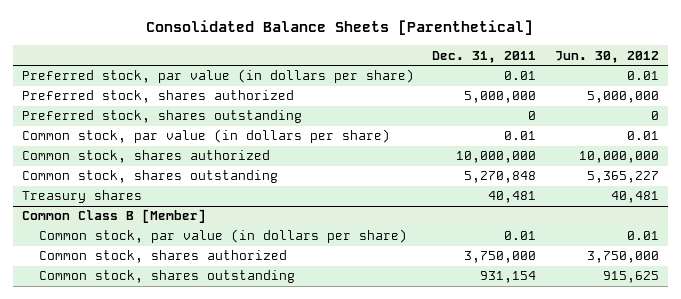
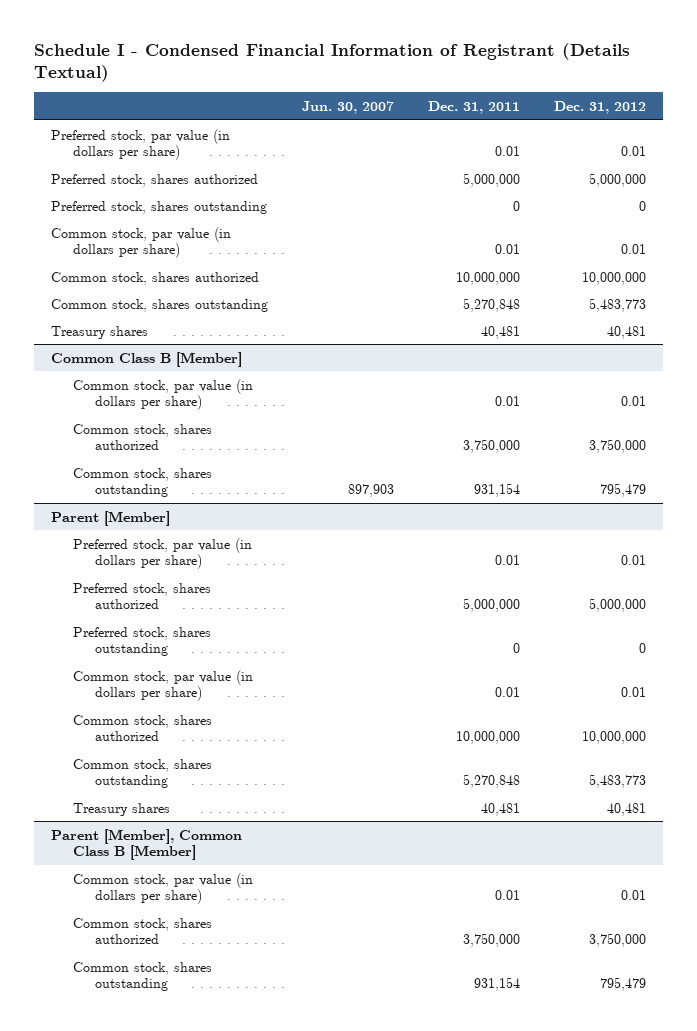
- Consolidated Balance Sheets [Parenthetical]
+ Schedule I - Condensed Financial Information of Registrant (Details Textual)
- | Dec. 31, 2011 | Jun. 30, 2012
+ | Jun. 30, 2007 | Dec. 31, 2011 | Dec. 31, 2012
+ Parent [Member]
+ Preferred stock, par value (in dollars per share) | | 0.01 | 0.01
+ Preferred stock, shares authorized | | 5,000,000 | 5,000,000
+ Preferred stock, shares outstanding | | 0 | 0
+ Common stock, par value (in dollars per share) | | 0.01 | 0.01
+ Common stock, shares authorized | | 10,000,000 | 10,000,000
+ Common stock, shares outstanding | | 5,270,848 | 5,483,773
+ Treasury shares | | 40,481 | 40,481
+ Parent [Member], Common Class B [Member]
+ Common stock, par value (in dollars per share) | | 0.01 | 0.01
+ Common stock, shares authorized | | 3,750,000 | 3,750,000
+ Common stock, shares outstanding | | 931,154 | 795,479

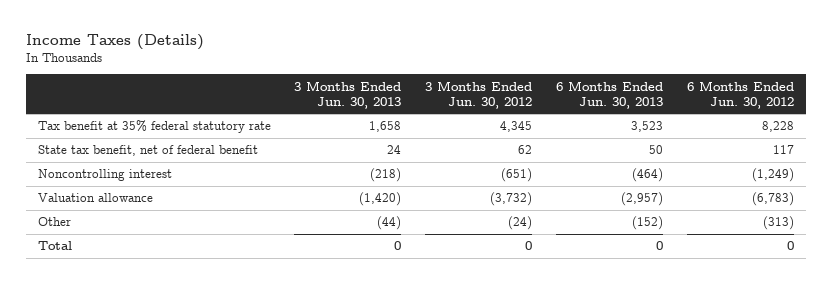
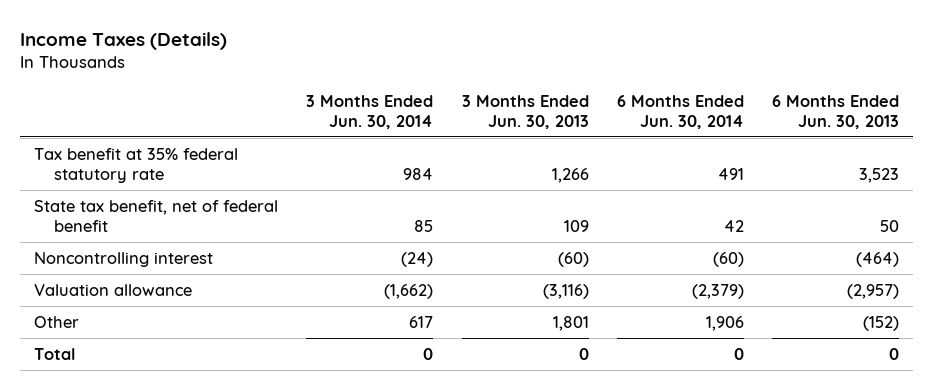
- | 3 Months Ended Jun. 30, 2013 | 3 Months Ended Jun. 30, 2012 | 6 Months Ended Jun. 30, 2013 | 6 Months Ended Jun. 30, 2012
+ | 3 Months Ended Jun. 30, 2014 | 3 Months Ended Jun. 30, 2013 | 6 Months Ended Jun. 30, 2014 | 6 Months Ended Jun. 30, 2013
- Tax benefit at 35% federal statutory rate | 1,658 | 4,345 | 3,523 | 8,228
- State tax benefit, net of federal benefit | 24 | 62 | 50 | 117
- Noncontrolling interest | (218) | (651) | (464) | (1,249)
- Valuation allowance | (1,420) | (3,732) | (2,957) | (6,783)
- Other | (44) | (24) | (152) | (313)
+ Tax benefit at 35% federal statutory rate | 984 | 1,266 | 491 | 3,523
+ State tax benefit, net of federal benefit | 85 | 109 | 42 | 50
+ Noncontrolling interest | (24) | (60) | (60) | (464)
+ Valuation allowance | (1,662) | (3,116) | (2,379) | (2,957)
+ Other | 617 | 1,801 | 1,906 | (152)

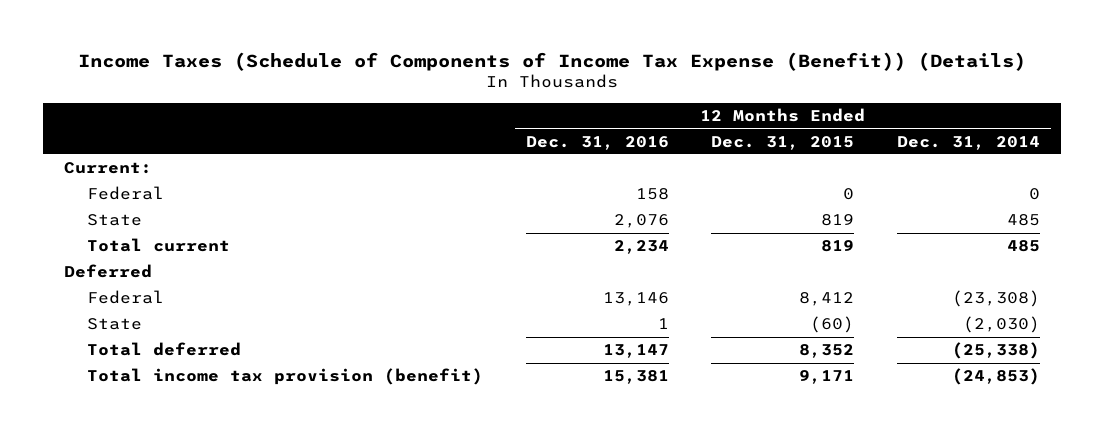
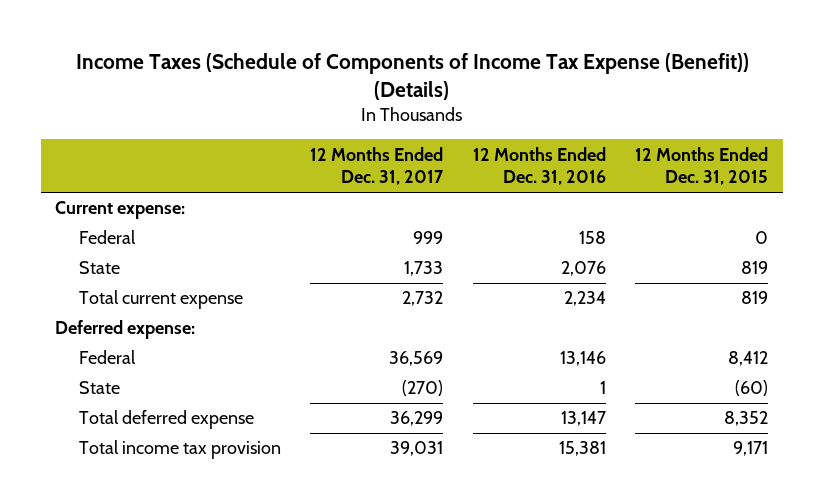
- | 12 Months Ended Dec. 31, 2016 | 12 Months Ended Dec. 31, 2015 | 12 Months Ended Dec. 31, 2014
+ | 12 Months Ended Dec. 31, 2017 | 12 Months Ended Dec. 31, 2016 | 12 Months Ended Dec. 31, 2015
- Current:
+ Current expense:
- Total current | 2,234 | 819 | 485
- Deferred
+ Total current expense | 2,732 | 2,234 | 819
+ Deferred expense:
- Total deferred | 13,147 | 8,352 | (25,338)
- Total income tax provision (benefit) | 15,381 | 9,171 | (24,853)
+ Total deferred expense | 36,299 | 13,147 | 8,352
+ Total income tax provision | 39,031 | 15,381 | 9,171

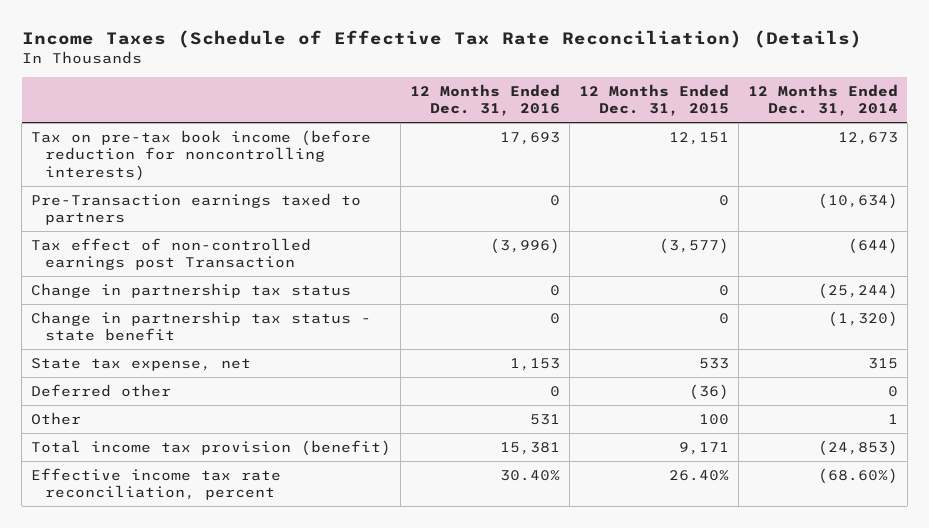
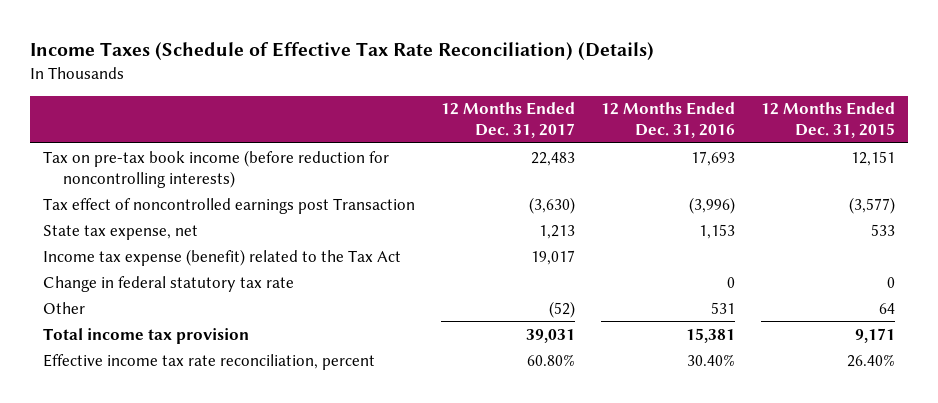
- | 12 Months Ended Dec. 31, 2016 | 12 Months Ended Dec. 31, 2015 | 12 Months Ended Dec. 31, 2014
+ | 12 Months Ended Dec. 31, 2017 | 12 Months Ended Dec. 31, 2016 | 12 Months Ended Dec. 31, 2015
- Pre-Transaction earnings taxed to partners | 0 | 0 | (10,634)
- Tax effect of non-controlled earnings post Transaction | (3,996) | (3,577) | (644)
- Change in partnership tax status | 0 | 0 | (25,244)
- Change in partnership tax status - state benefit | 0 | 0 | (1,320)
+ Tax effect of noncontrolled earnings post Transaction | (3,630) | (3,996) | (3,577)
- Deferred other | 0 | (36) | 0
- Other | 531 | 100 | 1
- Total income tax provision (benefit) | 15,381 | 9,171 | (24,853)
+ Income tax expense (benefit) related to the Tax Act | 19,017 | |
+ Change in federal statutory tax rate | | 0 | 0
+ Other | (52) | 531 | 64
+ Total income tax provision | 39,031 | 15,381 | 9,171

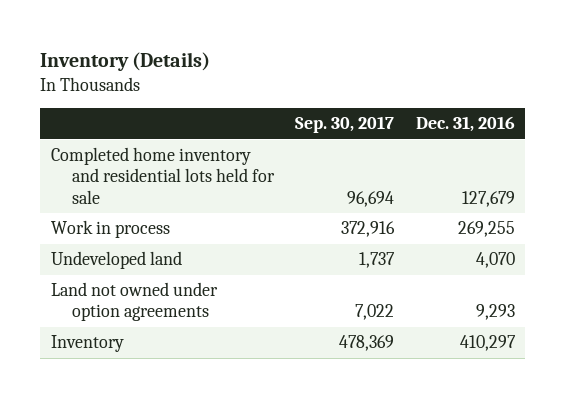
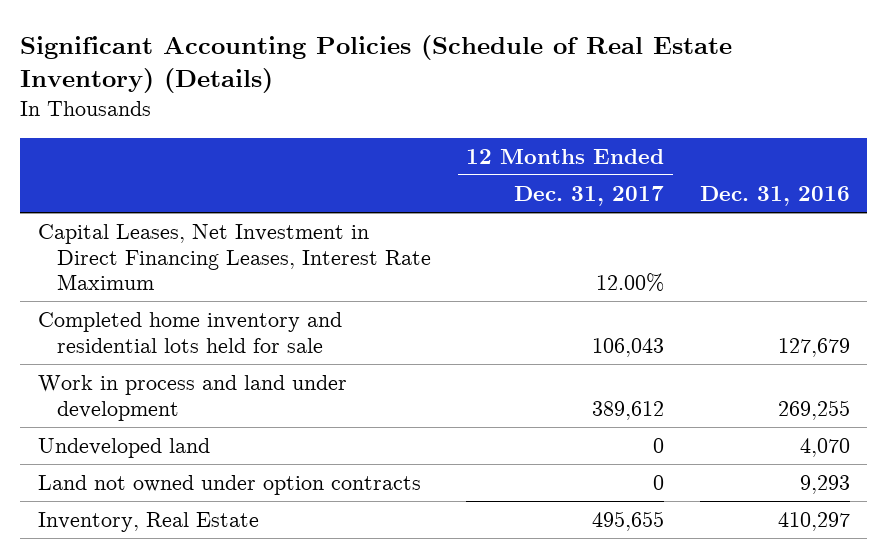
- Inventory (Details)
+ Significant Accounting Policies (Schedule of Real Estate Inventory) (Details)
- | Sep. 30, 2017 | Dec. 31, 2016
+ | 12 Months Ended Dec. 31, 2017 | Dec. 31, 2016
+ Capital Leases, Net Investment in Direct Financing Leases, Interest Rate Maximum | 12.00% |
- Work in process | 372,916 | 269,255
+ Work in process and land under development | 389,612 | 269,255
- Land not owned under option agreements | 7,022 | 9,293
- Inventory | 478,369 | 410,297
+ Land not owned under option contracts | 0 | 9,293
+ Inventory, Real Estate | 495,655 | 410,297

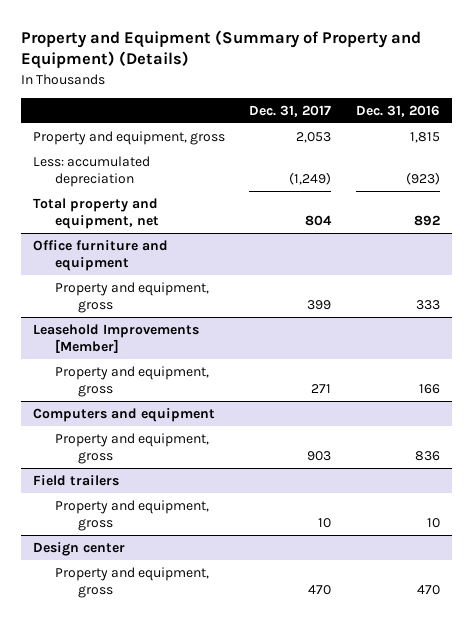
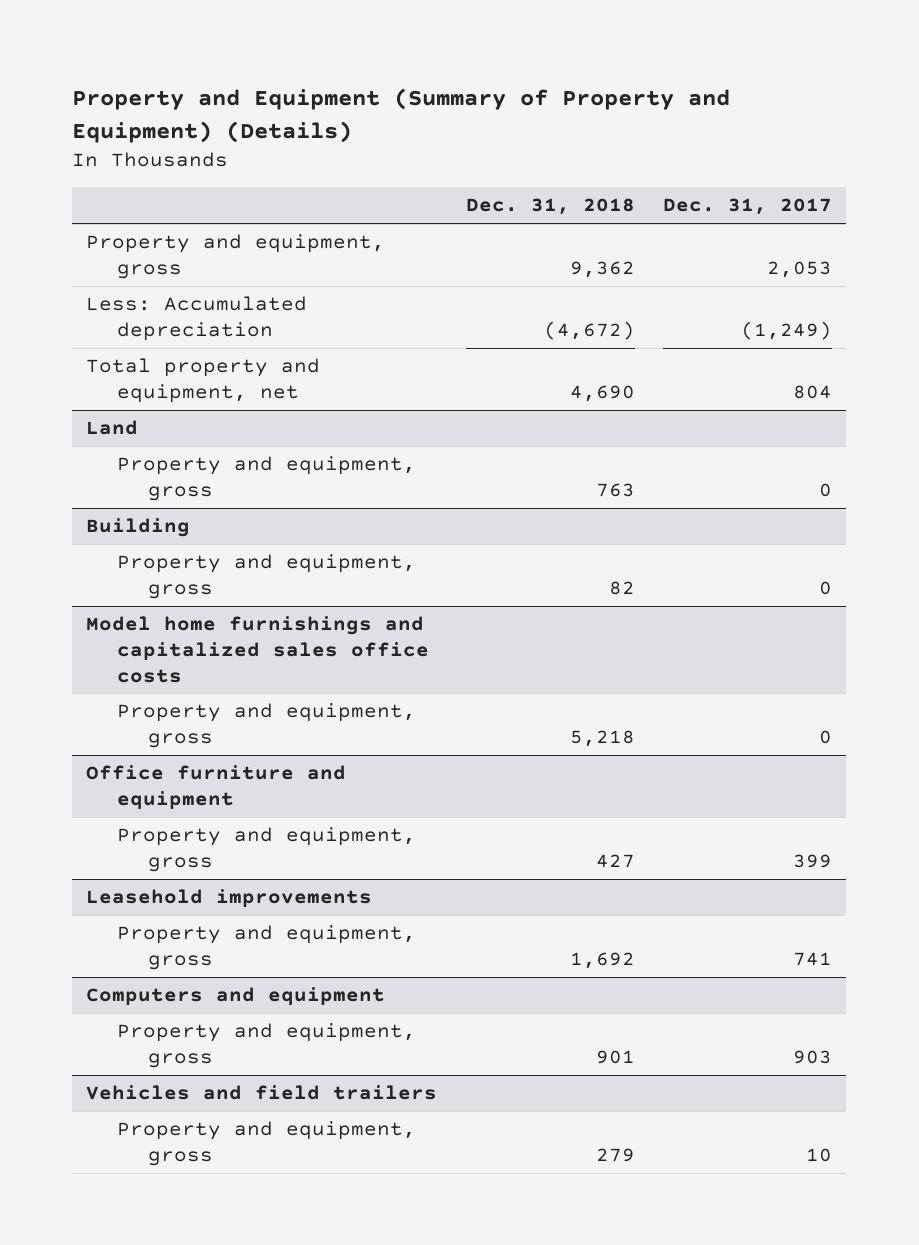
- | Dec. 31, 2017 | Dec. 31, 2016
+ | Dec. 31, 2018 | Dec. 31, 2017
- Less: accumulated depreciation | (1,249) | (923)
+ Less: Accumulated depreciation | (4,672) | (1,249)
+ Land
+ Property and equipment, gross | 763 | 0
+ Building
+ Property and equipment, gross | 82 | 0
+ Model home furnishings and capitalized sales office costs
+ Property and equipment, gross | 5,218 | 0
- Leasehold Improvements [Member]
- Property and equipment, gross | 271 | 166
+ Leasehold improvements
+ Property and equipment, gross | 1,692 | 741
- Field trailers
+ Vehicles and field trailers
- Design center
- Property and equipment, gross | 470 | 470

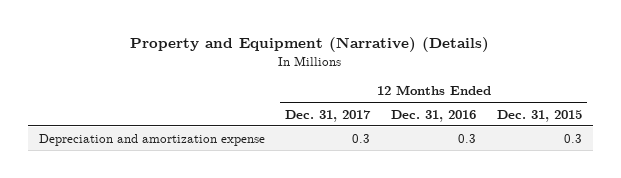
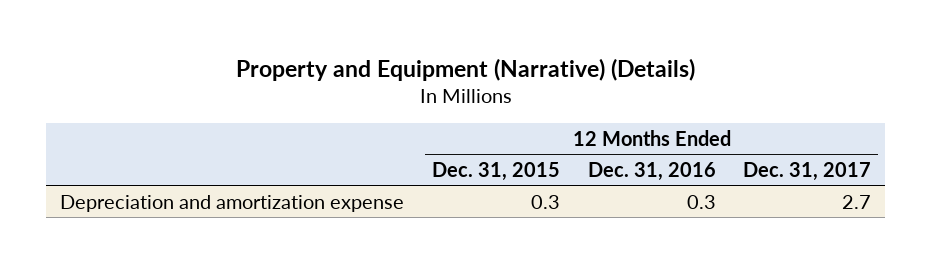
- | 12 Months Ended Dec. 31, 2017 | 12 Months Ended Dec. 31, 2016 | 12 Months Ended Dec. 31, 2015
+ | 12 Months Ended Dec. 31, 2015 | 12 Months Ended Dec. 31, 2016 | 12 Months Ended Dec. 31, 2017
- Depreciation and amortization expense | 0.3 | 0.3 | 0.3
+ Depreciation and amortization expense | 0.3 | 0.3 | 2.7

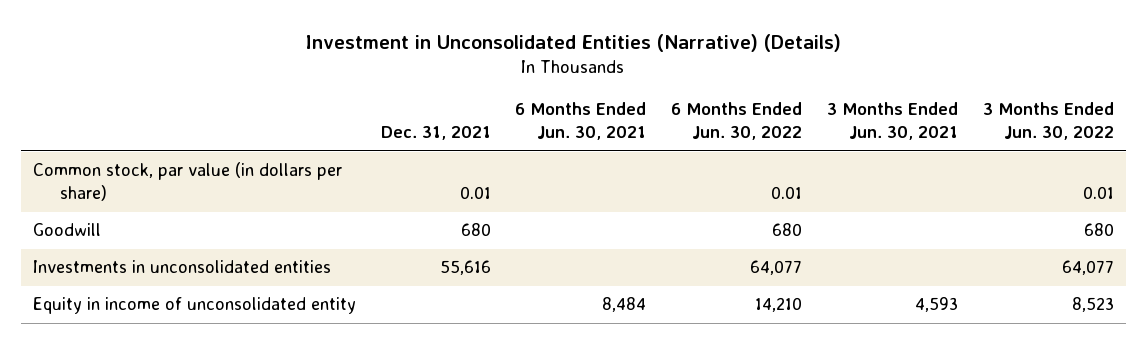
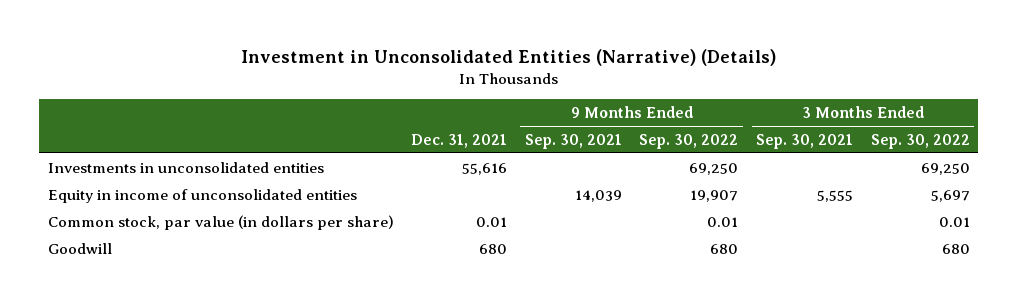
- | Dec. 31, 2021 | 6 Months Ended Jun. 30, 2021 | 6 Months Ended Jun. 30, 2022 | 3 Months Ended Jun. 30, 2021 | 3 Months Ended Jun. 30, 2022
+ | Dec. 31, 2021 | 9 Months Ended Sep. 30, 2021 | 9 Months Ended Sep. 30, 2022 | 3 Months Ended Sep. 30, 2021 | 3 Months Ended Sep. 30, 2022
moved up: Investments in unconsolidated entities | 55,616 | | 69,250 | | 69,250
+ Equity in income of unconsolidated entities | | 14,039 | 19,907 | 5,555 | 5,697
- Equity in income of unconsolidated entity | | 8,484 | 14,210 | 4,593 | 8,523

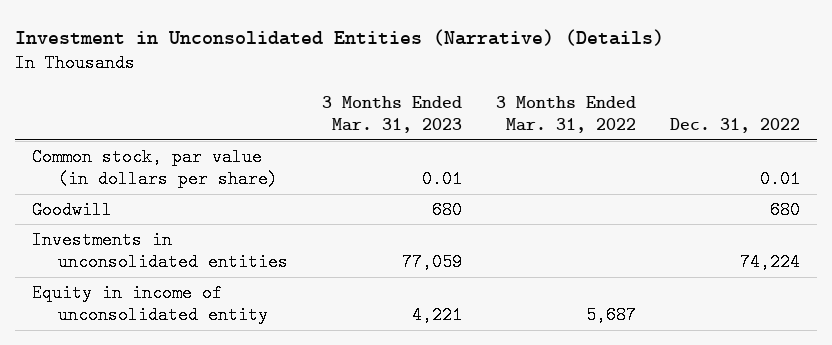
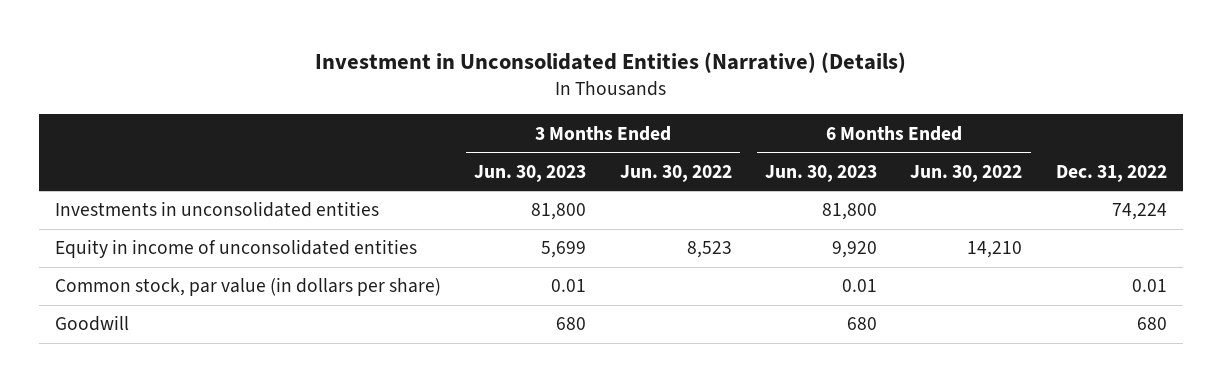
- | 3 Months Ended Mar. 31, 2023 | 3 Months Ended Mar. 31, 2022 | Dec. 31, 2022
+ | 3 Months Ended Jun. 30, 2023 | 3 Months Ended Jun. 30, 2022 | 6 Months Ended Jun. 30, 2023 | 6 Months Ended Jun. 30, 2022 | Dec. 31, 2022
moved up: Investments in unconsolidated entities | 81,800 | | 81,800 | | 74,224
+ Equity in income of unconsolidated entities | 5,699 | 8,523 | 9,920 | 14,210 |
- Equity in income of unconsolidated entity | 4,221 | 5,687 |

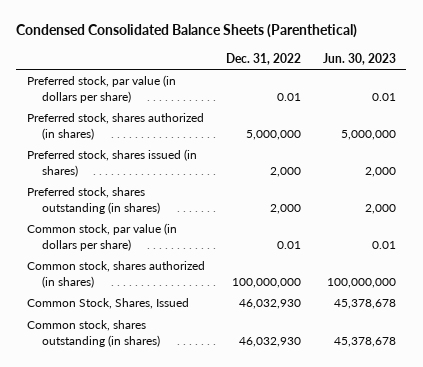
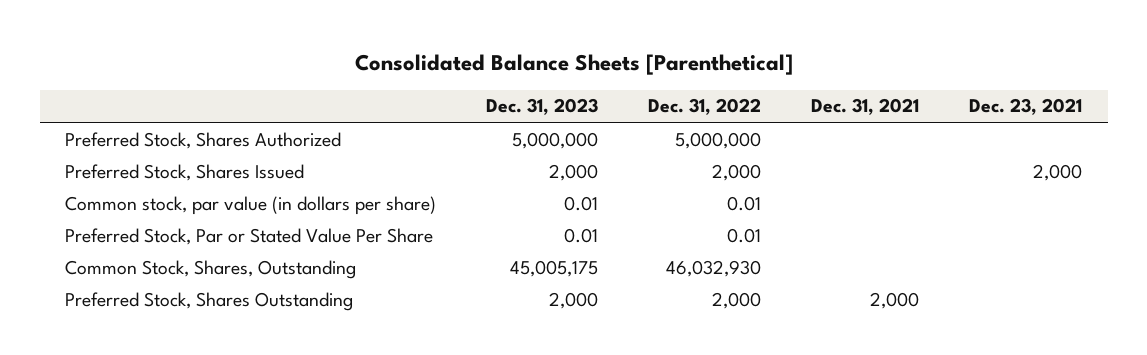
- Condensed Consolidated Balance Sheets (Parenthetical)
+ Consolidated Balance Sheets [Parenthetical]
- | Dec. 31, 2022 | Jun. 30, 2023
+ | Dec. 31, 2023 | Dec. 31, 2022 | Dec. 31, 2021 | Dec. 23, 2021
- Preferred stock, par value (in dollars per share) | 0.01 | 0.01
- Preferred stock, shares authorized (in shares) | 5,000,000 | 5,000,000
- Preferred stock, shares issued (in shares) | 2,000 | 2,000
- Preferred stock, shares outstanding (in shares) | 2,000 | 2,000
+ Preferred Stock, Shares Authorized | 5,000,000 | 5,000,000 | |
+ Preferred Stock, Shares Issued | 2,000 | 2,000 | | 2,000
- Common stock, shares authorized (in shares) | 100,000,000 | 100,000,000
- Common Stock, Shares, Issued | 46,032,930 | 45,378,678
- Common stock, shares outstanding (in shares) | 46,032,930 | 45,378,678
+ Preferred Stock, Par or Stated Value Per Share | 0.01 | 0.01 | |
+ Common Stock, Shares, Outstanding | 45,005,175 | 46,032,930 | |
+ Preferred Stock, Shares Outstanding | 2,000 | 2,000 | 2,000 |

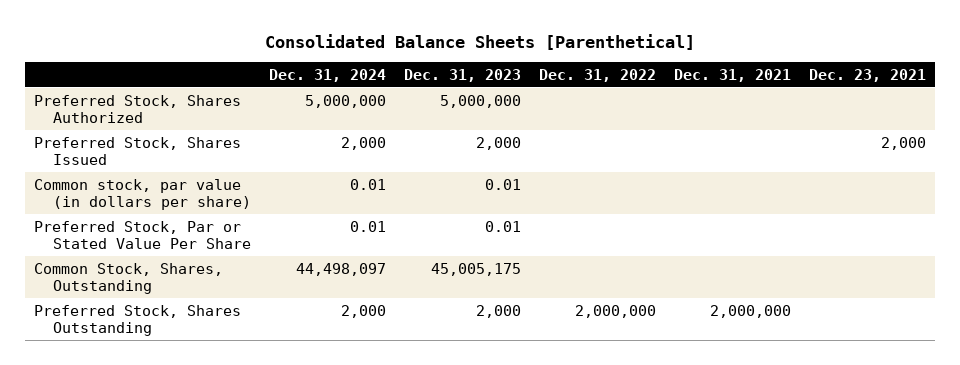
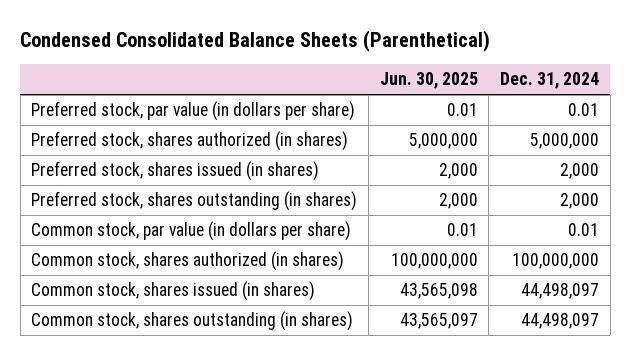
- Consolidated Balance Sheets [Parenthetical]
+ Condensed Consolidated Balance Sheets (Parenthetical)
- | Dec. 31, 2024 | Dec. 31, 2023 | Dec. 31, 2022 | Dec. 31, 2021 | Dec. 23, 2021
+ | Jun. 30, 2025 | Dec. 31, 2024
- Preferred Stock, Shares Authorized | 5,000,000 | 5,000,000 | | |
- Preferred Stock, Shares Issued | 2,000 | 2,000 | | | 2,000
+ Preferred stock, par value (in dollars per share) | 0.01 | 0.01
+ Preferred stock, shares authorized (in shares) | 5,000,000 | 5,000,000
+ Preferred stock, shares issued (in shares) | 2,000 | 2,000
+ Preferred stock, shares outstanding (in shares) | 2,000 | 2,000
- Preferred Stock, Par or Stated Value Per Share | 0.01 | 0.01 | | |
- Common Stock, Shares, Outstanding | 44,498,097 | 45,005,175 | | |
- Preferred Stock, Shares Outstanding | 2,000 | 2,000 | 2,000,000 | 2,000,000 |
+ Common stock, shares authorized (in shares) | 100,000,000 | 100,000,000
+ Common stock, shares issued (in shares) | 43,565,098 | 44,498,097
+ Common stock, shares outstanding (in shares) | 43,565,097 | 44,498,097

